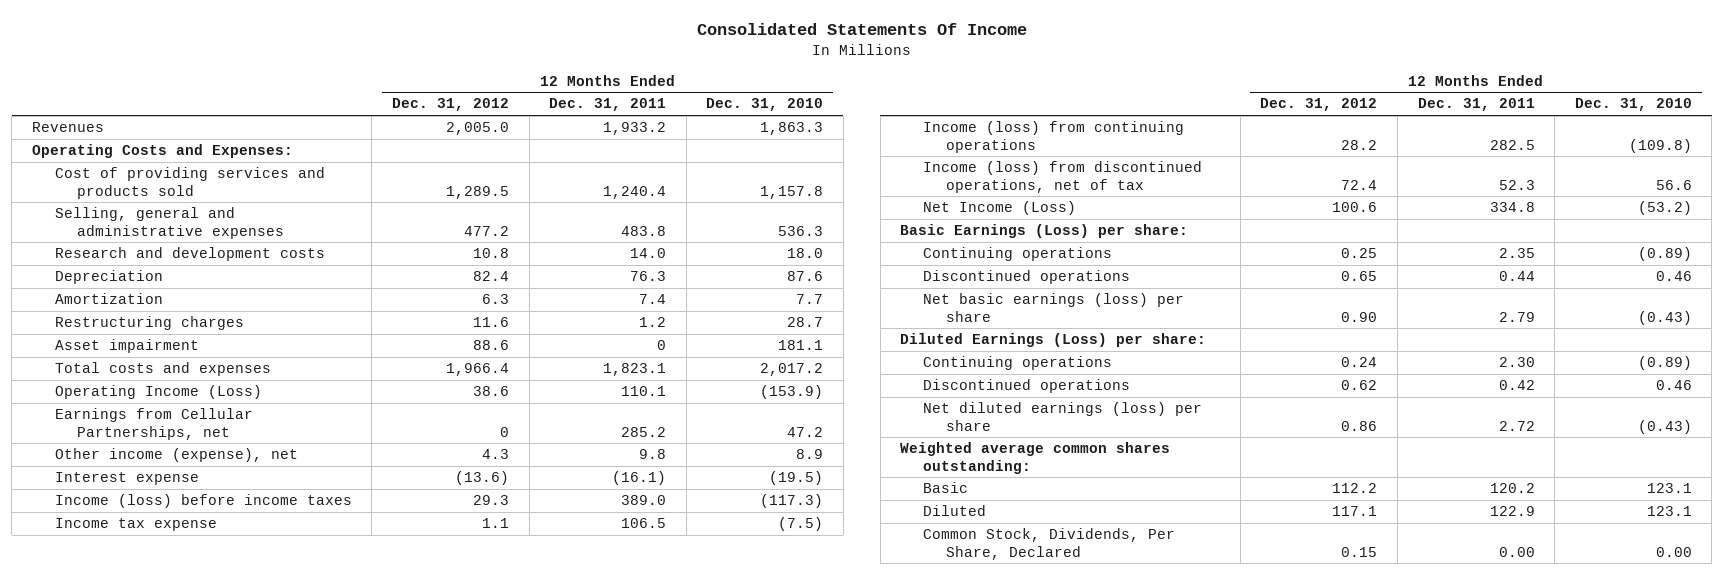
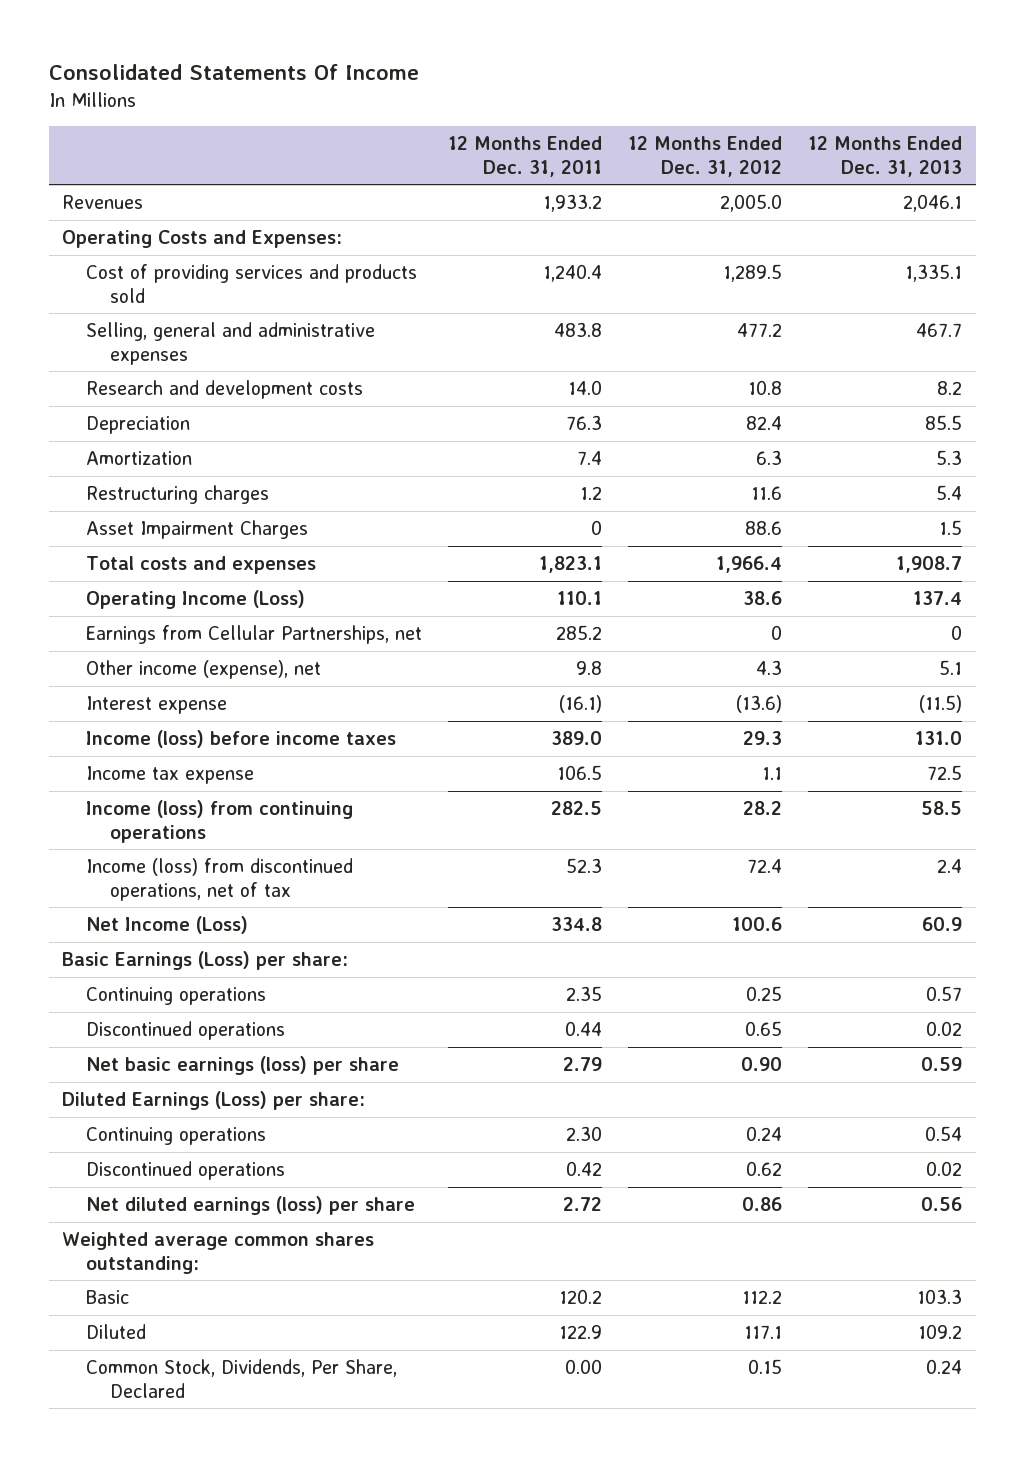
- | 12 Months Ended Dec. 31, 2012 | 12 Months Ended Dec. 31, 2011 | 12 Months Ended Dec. 31, 2010
+ | 12 Months Ended Dec. 31, 2011 | 12 Months Ended Dec. 31, 2012 | 12 Months Ended Dec. 31, 2013
- Asset impairment | 88.6 | 0 | 181.1
+ Asset Impairment Charges | 0 | 88.6 | 1.5

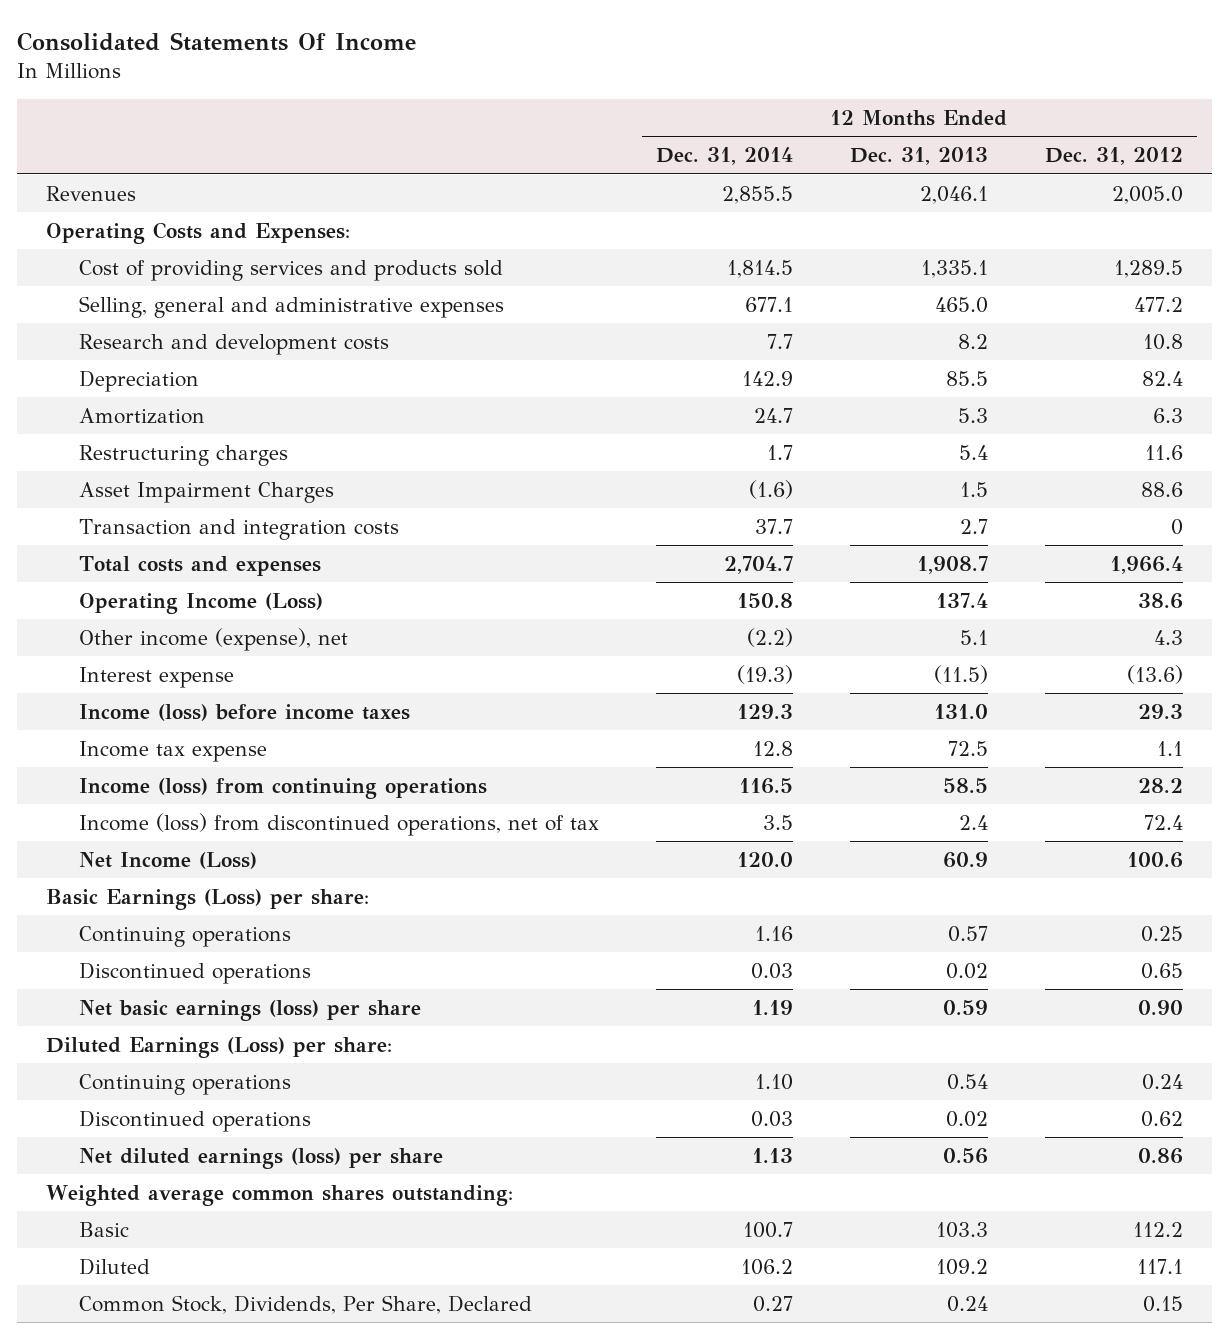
- | 12 Months Ended Dec. 31, 2011 | 12 Months Ended Dec. 31, 2012 | 12 Months Ended Dec. 31, 2013
+ | 12 Months Ended Dec. 31, 2014 | 12 Months Ended Dec. 31, 2013 | 12 Months Ended Dec. 31, 2012
- Selling, general and administrative expenses | 483.8 | 477.2 | 467.7
+ Selling, general and administrative expenses | 677.1 | 465.0 | 477.2
+ Transaction and integration costs | 37.7 | 2.7 | 0
- Earnings from Cellular Partnerships, net | 285.2 | 0 | 0

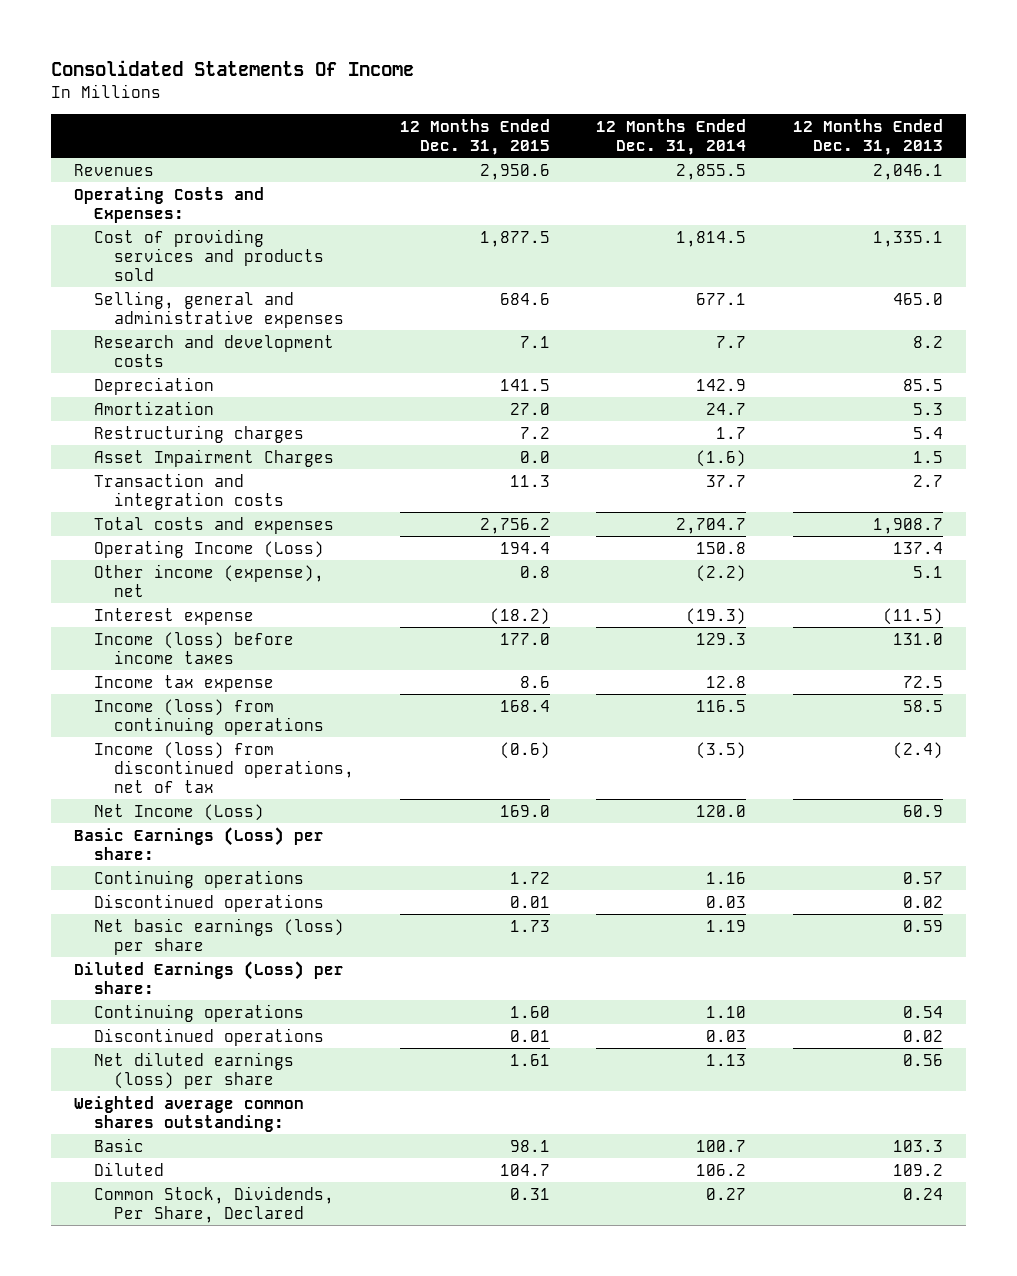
- | 12 Months Ended Dec. 31, 2014 | 12 Months Ended Dec. 31, 2013 | 12 Months Ended Dec. 31, 2012
+ | 12 Months Ended Dec. 31, 2015 | 12 Months Ended Dec. 31, 2014 | 12 Months Ended Dec. 31, 2013
- Income (loss) from discontinued operations, net of tax | 3.5 | 2.4 | 72.4
+ Income (loss) from discontinued operations, net of tax | (0.6) | (3.5) | (2.4)

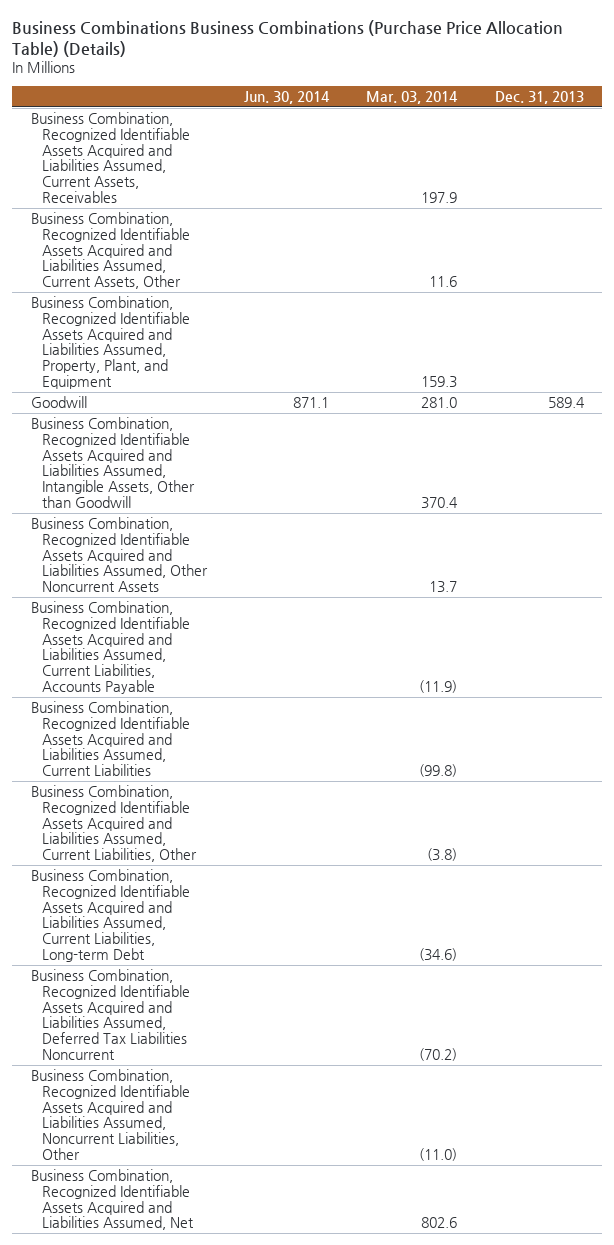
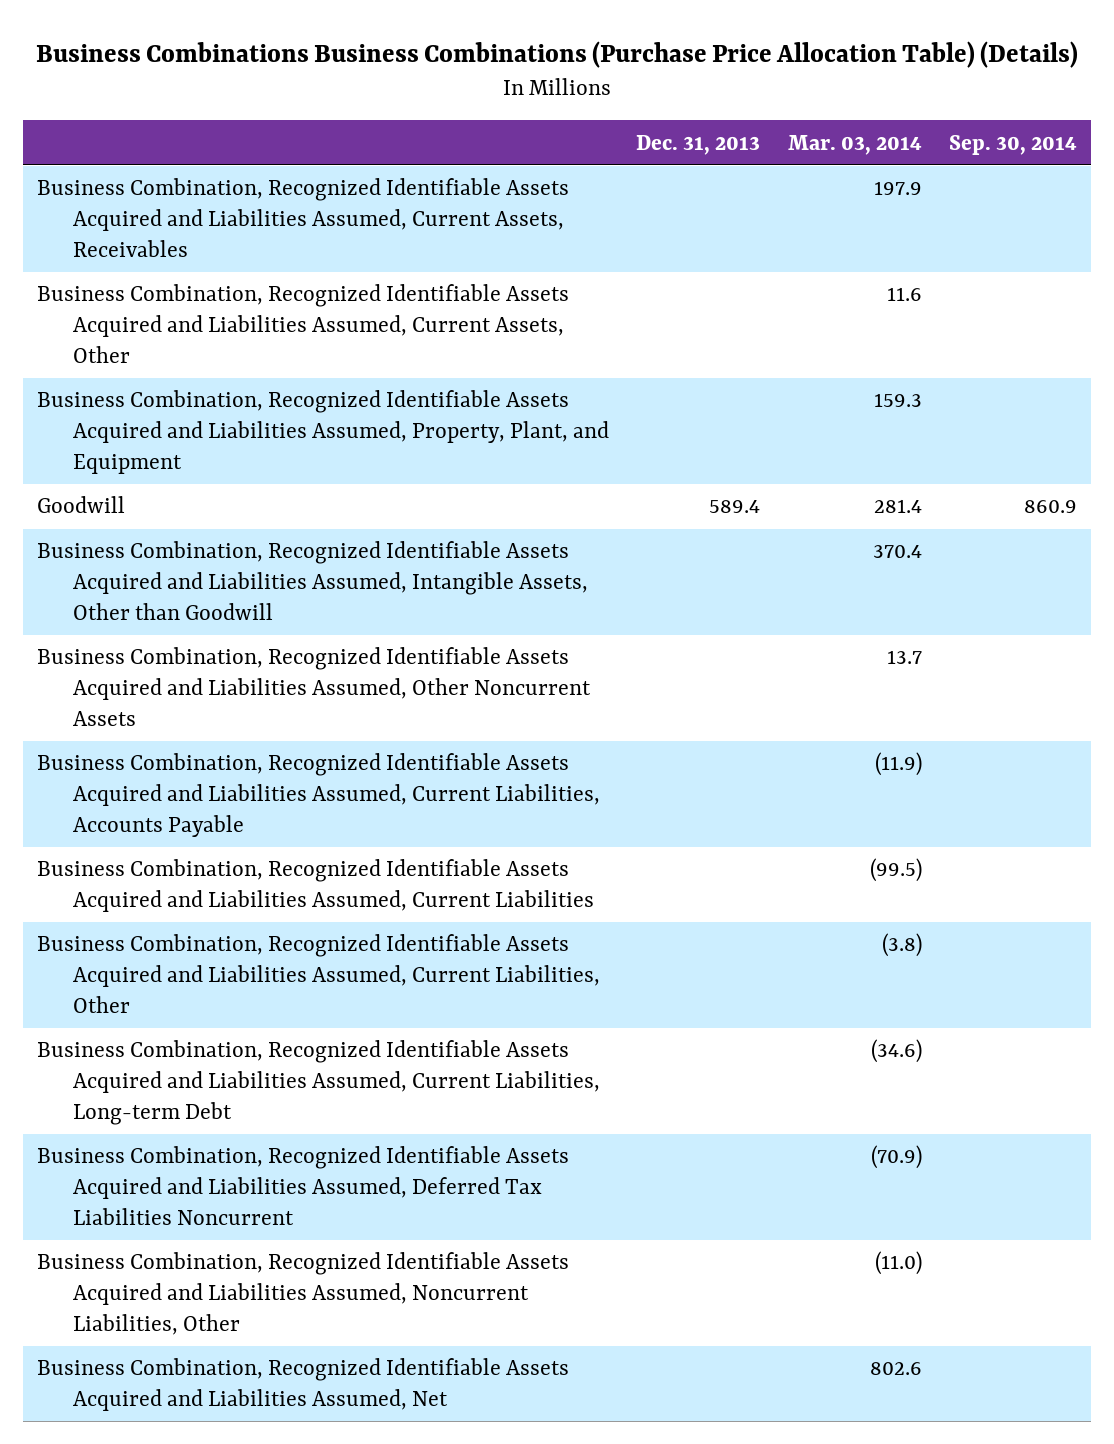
- | Jun. 30, 2014 | Mar. 03, 2014 | Dec. 31, 2013
+ | Dec. 31, 2013 | Mar. 03, 2014 | Sep. 30, 2014
- Goodwill | 871.1 | 281.0 | 589.4
+ Goodwill | 589.4 | 281.4 | 860.9
- Business Combination, Recognized Identifiable Assets Acquired and Liabilities Assumed, Current Liabilities | | (99.8) |
+ Business Combination, Recognized Identifiable Assets Acquired and Liabilities Assumed, Current Liabilities | | (99.5) |
- Business Combination, Recognized Identifiable Assets Acquired and Liabilities Assumed, Deferred Tax Liabilities Noncurrent | | (70.2) |
+ Business Combination, Recognized Identifiable Assets Acquired and Liabilities Assumed, Deferred Tax Liabilities Noncurrent | | (70.9) |

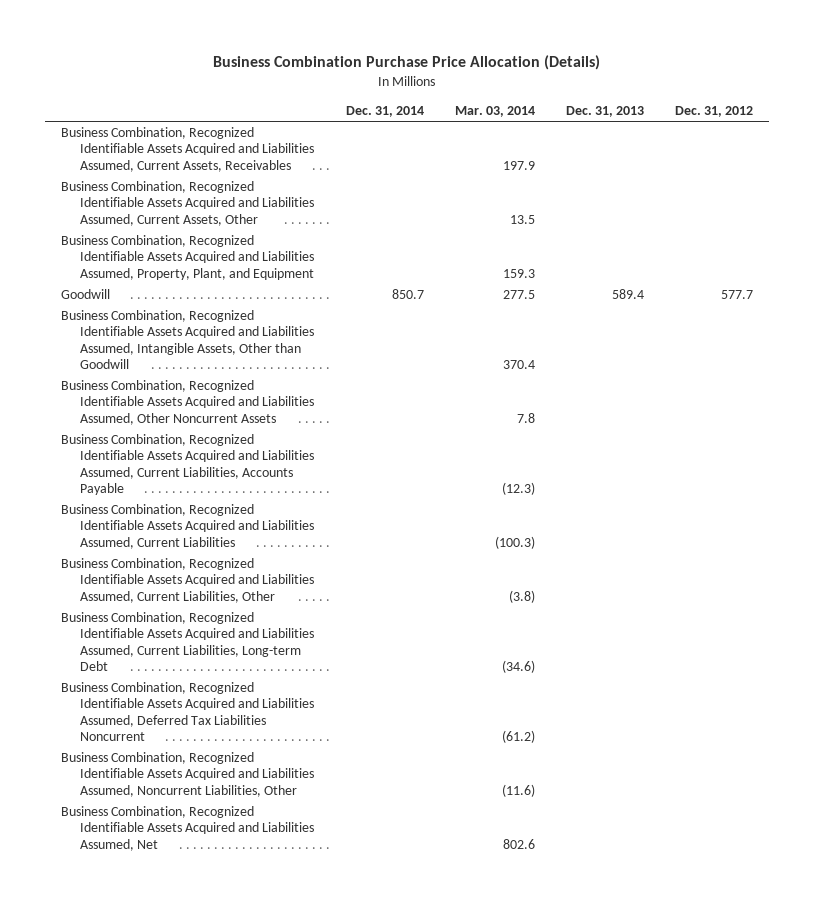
- Business Combinations Business Combinations (Purchase Price Allocation Table) (Details)
+ Business Combination Purchase Price Allocation (Details)
- | Dec. 31, 2013 | Mar. 03, 2014 | Sep. 30, 2014
+ | Dec. 31, 2014 | Mar. 03, 2014 | Dec. 31, 2013 | Dec. 31, 2012
- Business Combination, Recognized Identifiable Assets Acquired and Liabilities Assumed, Current Assets, Other | | 11.6 |
+ Business Combination, Recognized Identifiable Assets Acquired and Liabilities Assumed, Current Assets, Other | | 13.5 | |
- Goodwill | 589.4 | 281.4 | 860.9
+ Goodwill | 850.7 | 277.5 | 589.4 | 577.7
- Business Combination, Recognized Identifiable Assets Acquired and Liabilities Assumed, Other Noncurrent Assets | | 13.7 |
- Business Combination, Recognized Identifiable Assets Acquired and Liabilities Assumed, Current Liabilities, Accounts Payable | | (11.9) |
- Business Combination, Recognized Identifiable Assets Acquired and Liabilities Assumed, Current Liabilities | | (99.5) |
+ Business Combination, Recognized Identifiable Assets Acquired and Liabilities Assumed, Other Noncurrent Assets | | 7.8 | |
+ Business Combination, Recognized Identifiable Assets Acquired and Liabilities Assumed, Current Liabilities, Accounts Payable | | (12.3) | |
+ Business Combination, Recognized Identifiable Assets Acquired and Liabilities Assumed, Current Liabilities | | (100.3) | |
- Business Combination, Recognized Identifiable Assets Acquired and Liabilities Assumed, Deferred Tax Liabilities Noncurrent | | (70.9) |
- Business Combination, Recognized Identifiable Assets Acquired and Liabilities Assumed, Noncurrent Liabilities, Other | | (11.0) |
+ Business Combination, Recognized Identifiable Assets Acquired and Liabilities Assumed, Deferred Tax Liabilities Noncurrent | | (61.2) | |
+ Business Combination, Recognized Identifiable Assets Acquired and Liabilities Assumed, Noncurrent Liabilities, Other | | (11.6) | |

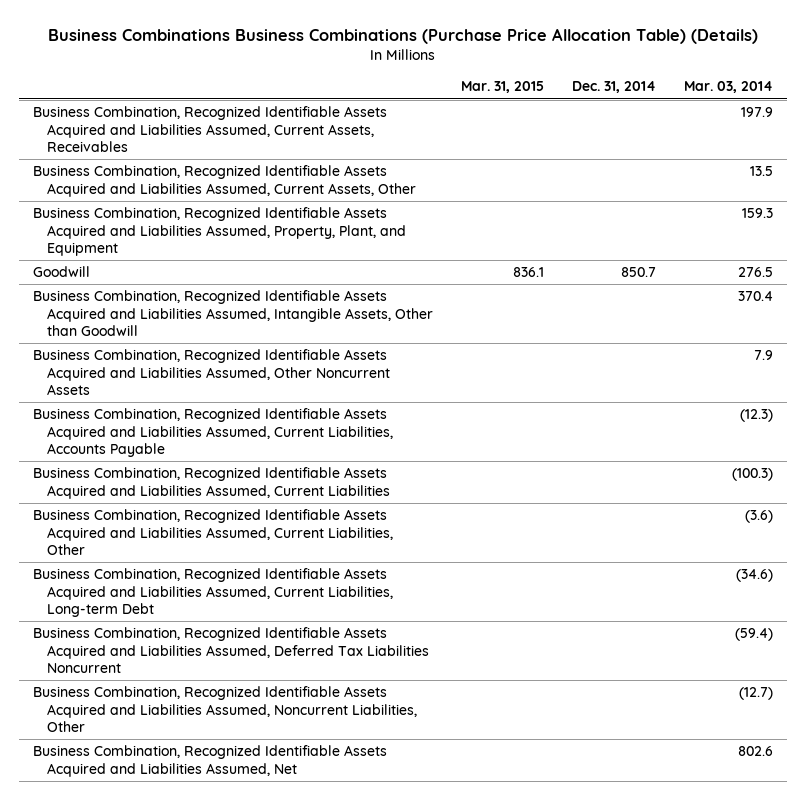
- Business Combination Purchase Price Allocation (Details)
+ Business Combinations Business Combinations (Purchase Price Allocation Table) (Details)
- | Dec. 31, 2014 | Mar. 03, 2014 | Dec. 31, 2013 | Dec. 31, 2012
+ | Mar. 31, 2015 | Dec. 31, 2014 | Mar. 03, 2014
- Goodwill | 850.7 | 277.5 | 589.4 | 577.7
+ Goodwill | 836.1 | 850.7 | 276.5
- Business Combination, Recognized Identifiable Assets Acquired and Liabilities Assumed, Other Noncurrent Assets | | 7.8 | |
+ Business Combination, Recognized Identifiable Assets Acquired and Liabilities Assumed, Other Noncurrent Assets | | | 7.9
- Business Combination, Recognized Identifiable Assets Acquired and Liabilities Assumed, Current Liabilities, Other | | (3.8) | |
+ Business Combination, Recognized Identifiable Assets Acquired and Liabilities Assumed, Current Liabilities, Other | | | (3.6)
- Business Combination, Recognized Identifiable Assets Acquired and Liabilities Assumed, Deferred Tax Liabilities Noncurrent | | (61.2) | |
- Business Combination, Recognized Identifiable Assets Acquired and Liabilities Assumed, Noncurrent Liabilities, Other | | (11.6) | |
+ Business Combination, Recognized Identifiable Assets Acquired and Liabilities Assumed, Deferred Tax Liabilities Noncurrent | | | (59.4)
+ Business Combination, Recognized Identifiable Assets Acquired and Liabilities Assumed, Noncurrent Liabilities, Other | | | (12.7)

